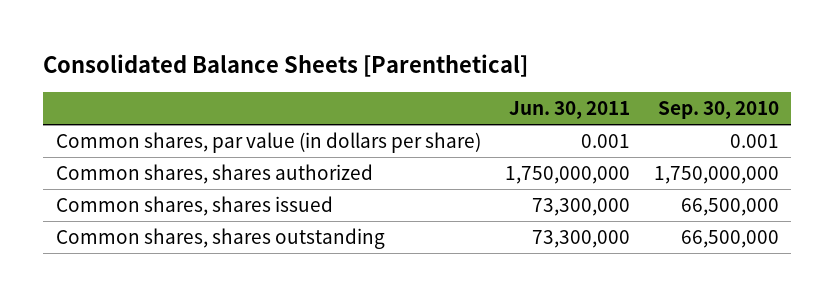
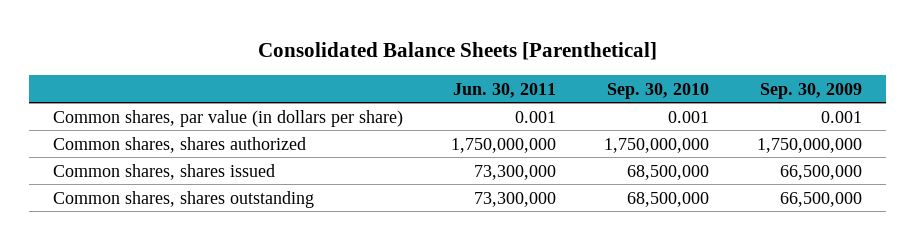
- | Jun. 30, 2011 | Sep. 30, 2010
+ | Jun. 30, 2011 | Sep. 30, 2010 | Sep. 30, 2009
- Common shares, shares issued | 73,300,000 | 66,500,000
- Common shares, shares outstanding | 73,300,000 | 66,500,000
+ Common shares, shares issued | 73,300,000 | 68,500,000 | 66,500,000
+ Common shares, shares outstanding | 73,300,000 | 68,500,000 | 66,500,000

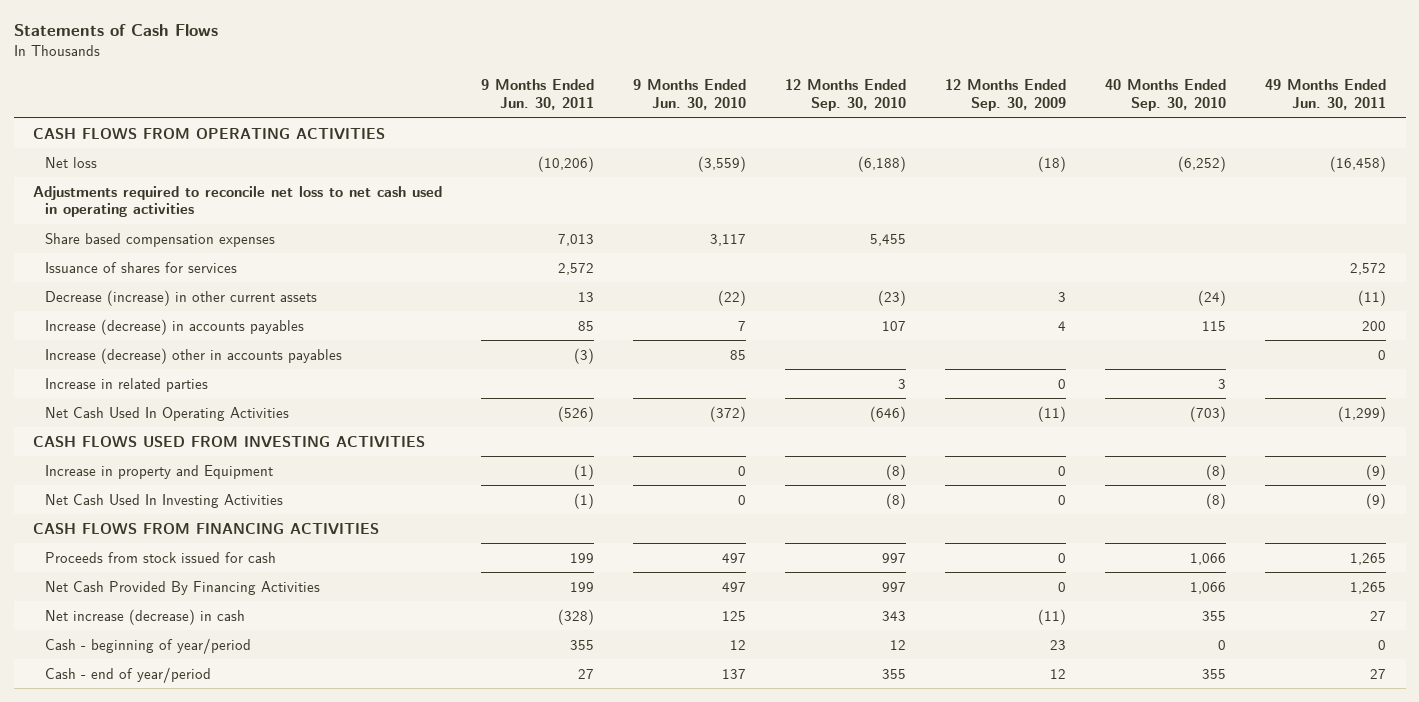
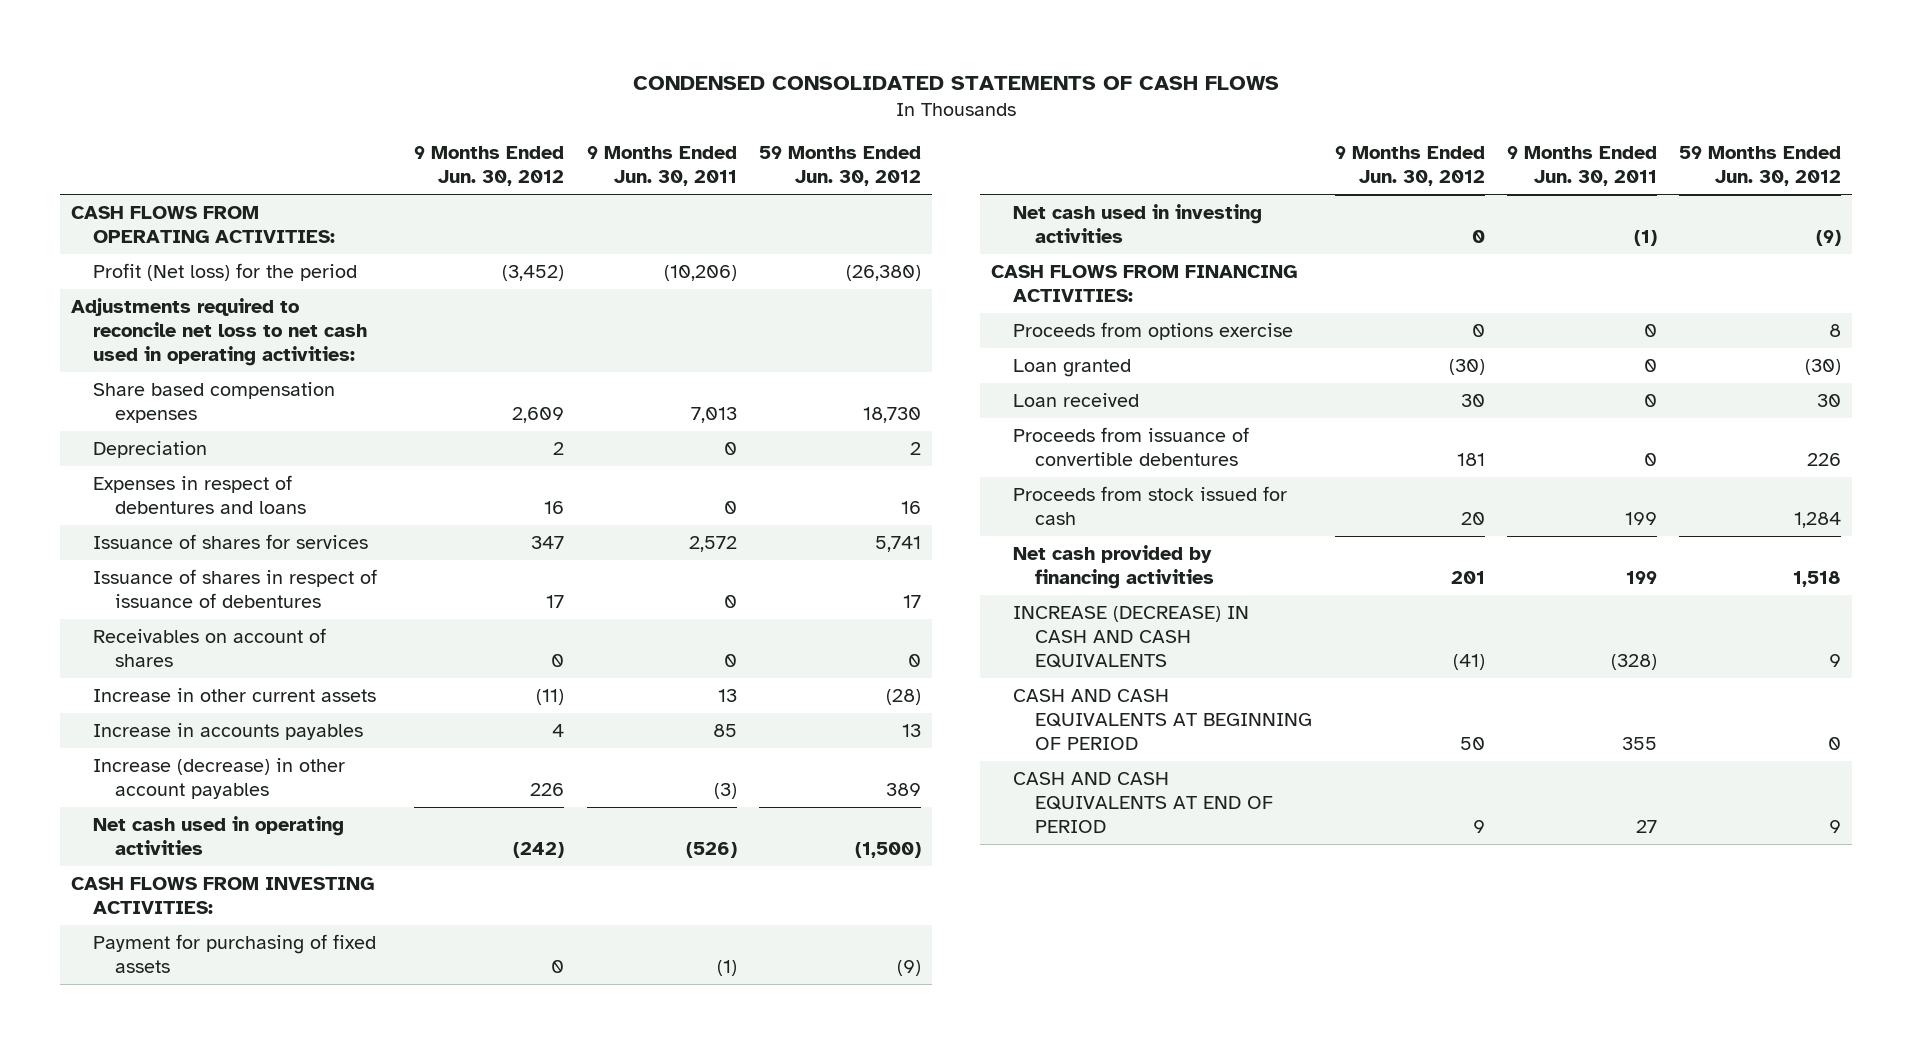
- Statements of Cash Flows
+ CONDENSED CONSOLIDATED STATEMENTS OF CASH FLOWS
- | 9 Months Ended Jun. 30, 2011 | 9 Months Ended Jun. 30, 2010 | 12 Months Ended Sep. 30, 2010 | 12 Months Ended Sep. 30, 2009 | 40 Months Ended Sep. 30, 2010 | 49 Months Ended Jun. 30, 2011
+ | 9 Months Ended Jun. 30, 2012 | 9 Months Ended Jun. 30, 2011 | 59 Months Ended Jun. 30, 2012
- CASH FLOWS FROM OPERATING ACTIVITIES
- Net loss | (10,206) | (3,559) | (6,188) | (18) | (6,252) | (16,458)
- Adjustments required to reconcile net loss to net cash used in operating activities
+ CASH FLOWS FROM OPERATING ACTIVITIES:
+ Profit (Net loss) for the period | (3,452) | (10,206) | (26,380)
+ Adjustments required to reconcile net loss to net cash used in operating activities:
+ Depreciation | 2 | 0 | 2
+ Expenses in respect of debentures and loans | 16 | 0 | 16
- Decrease (increase) in other current assets | 13 | (22) | (23) | 3 | (24) | (11)
- Increase (decrease) in accounts payables | 85 | 7 | 107 | 4 | 115 | 200
- Increase (decrease) other in accounts payables | (3) | 85 | | | | 0
- Increase in related parties | | | 3 | 0 | 3 |
- Net Cash Used In Operating Activities | (526) | (372) | (646) | (11) | (703) | (1,299)
- CASH FLOWS USED FROM INVESTING ACTIVITIES
- Increase in property and Equipment | (1) | 0 | (8) | 0 | (8) | (9)
- Net Cash Used In Investing Activities | (1) | 0 | (8) | 0 | (8) | (9)
- CASH FLOWS FROM FINANCING ACTIVITIES
+ Issuance of shares in respect of issuance of debentures | 17 | 0 | 17
+ Receivables on account of shares | 0 | 0 | 0
+ Increase in other current assets | (11) | 13 | (28)
+ Increase in accounts payables | 4 | 85 | 13
+ Increase (decrease) in other account payables | 226 | (3) | 389
+ Net cash used in operating activities | (242) | (526) | (1,500)
+ CASH FLOWS FROM INVESTING ACTIVITIES:
+ Payment for purchasing of fixed assets | 0 | (1) | (9)
+ Net cash used in investing activities | 0 | (1) | (9)
+ CASH FLOWS FROM FINANCING ACTIVITIES:
+ Proceeds from options exercise | 0 | 0 | 8
+ Loan granted | (30) | 0 | (30)
+ Loan received | 30 | 0 | 30
+ Proceeds from issuance of convertible debentures | 181 | 0 | 226
- Net Cash Provided By Financing Activities | 199 | 497 | 997 | 0 | 1,066 | 1,265
- Net increase (decrease) in cash | (328) | 125 | 343 | (11) | 355 | 27
- Cash - beginning of year/period | 355 | 12 | 12 | 23 | 0 | 0
- Cash - end of year/period | 27 | 137 | 355 | 12 | 355 | 27
+ Net cash provided by financing activities | 201 | 199 | 1,518
+ INCREASE (DECREASE) IN CASH AND CASH EQUIVALENTS | (41) | (328) | 9
+ CASH AND CASH EQUIVALENTS AT BEGINNING OF PERIOD | 50 | 355 | 0
+ CASH AND CASH EQUIVALENTS AT END OF PERIOD | 9 | 27 | 9

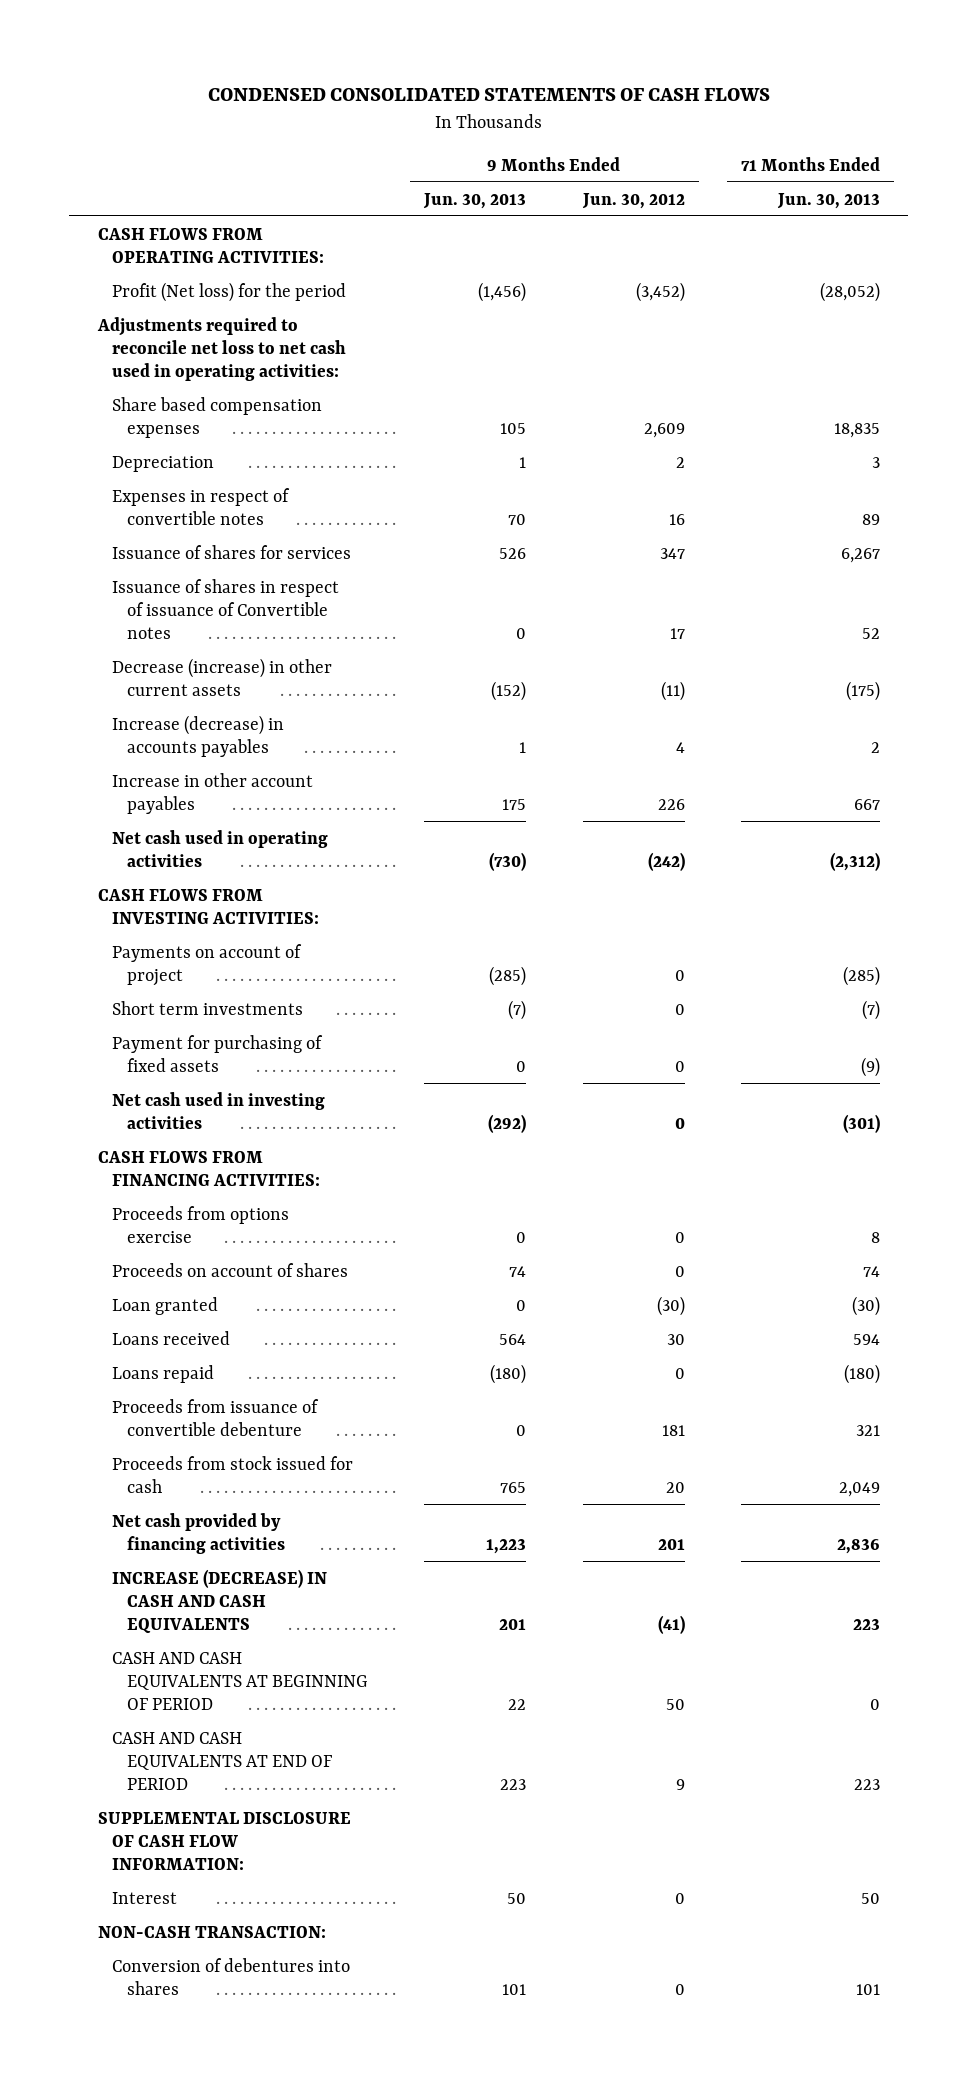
- | 9 Months Ended Jun. 30, 2012 | 9 Months Ended Jun. 30, 2011 | 59 Months Ended Jun. 30, 2012
+ | 9 Months Ended Jun. 30, 2013 | 9 Months Ended Jun. 30, 2012 | 71 Months Ended Jun. 30, 2013
- Expenses in respect of debentures and loans | 16 | 0 | 16
+ Expenses in respect of convertible notes | 70 | 16 | 89
- Issuance of shares in respect of issuance of debentures | 17 | 0 | 17
- Receivables on account of shares | 0 | 0 | 0
- Increase in other current assets | (11) | 13 | (28)
- Increase in accounts payables | 4 | 85 | 13
- Increase (decrease) in other account payables | 226 | (3) | 389
+ Issuance of shares in respect of issuance of Convertible notes | 0 | 17 | 52
+ Decrease (increase) in other current assets | (152) | (11) | (175)
+ Increase (decrease) in accounts payables | 1 | 4 | 2
+ Increase in other account payables | 175 | 226 | 667
+ Payments on account of project | (285) | 0 | (285)
+ Short term investments | (7) | 0 | (7)
+ Proceeds on account of shares | 74 | 0 | 74
- Loan received | 30 | 0 | 30
- Proceeds from issuance of convertible debentures | 181 | 0 | 226
+ Loans received | 564 | 30 | 594
+ Loans repaid | (180) | 0 | (180)
+ Proceeds from issuance of convertible debenture | 0 | 181 | 321
+ SUPPLEMENTAL DISCLOSURE OF CASH FLOW INFORMATION:
+ Interest | 50 | 0 | 50
+ NON-CASH TRANSACTION:
+ Conversion of debentures into shares | 101 | 0 | 101

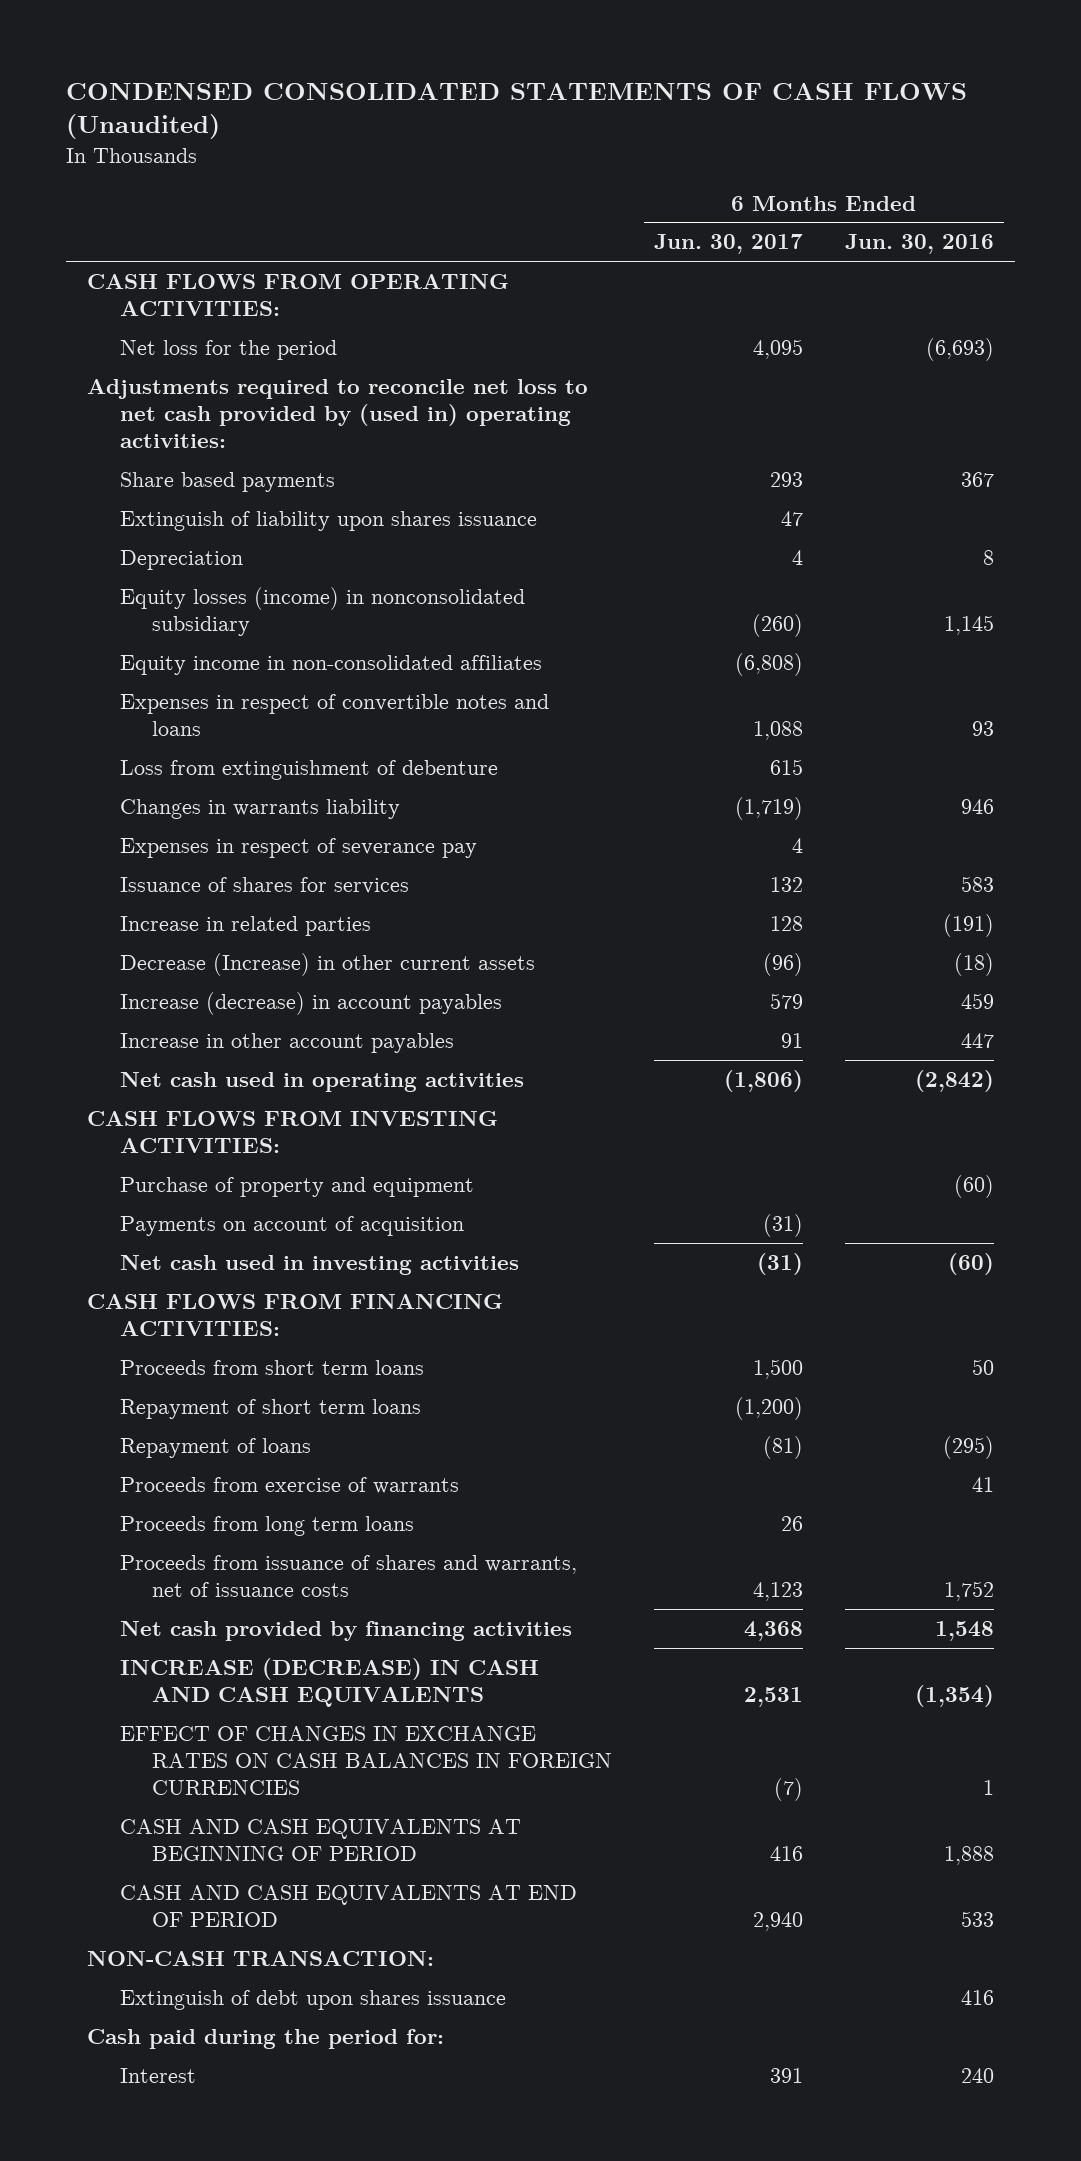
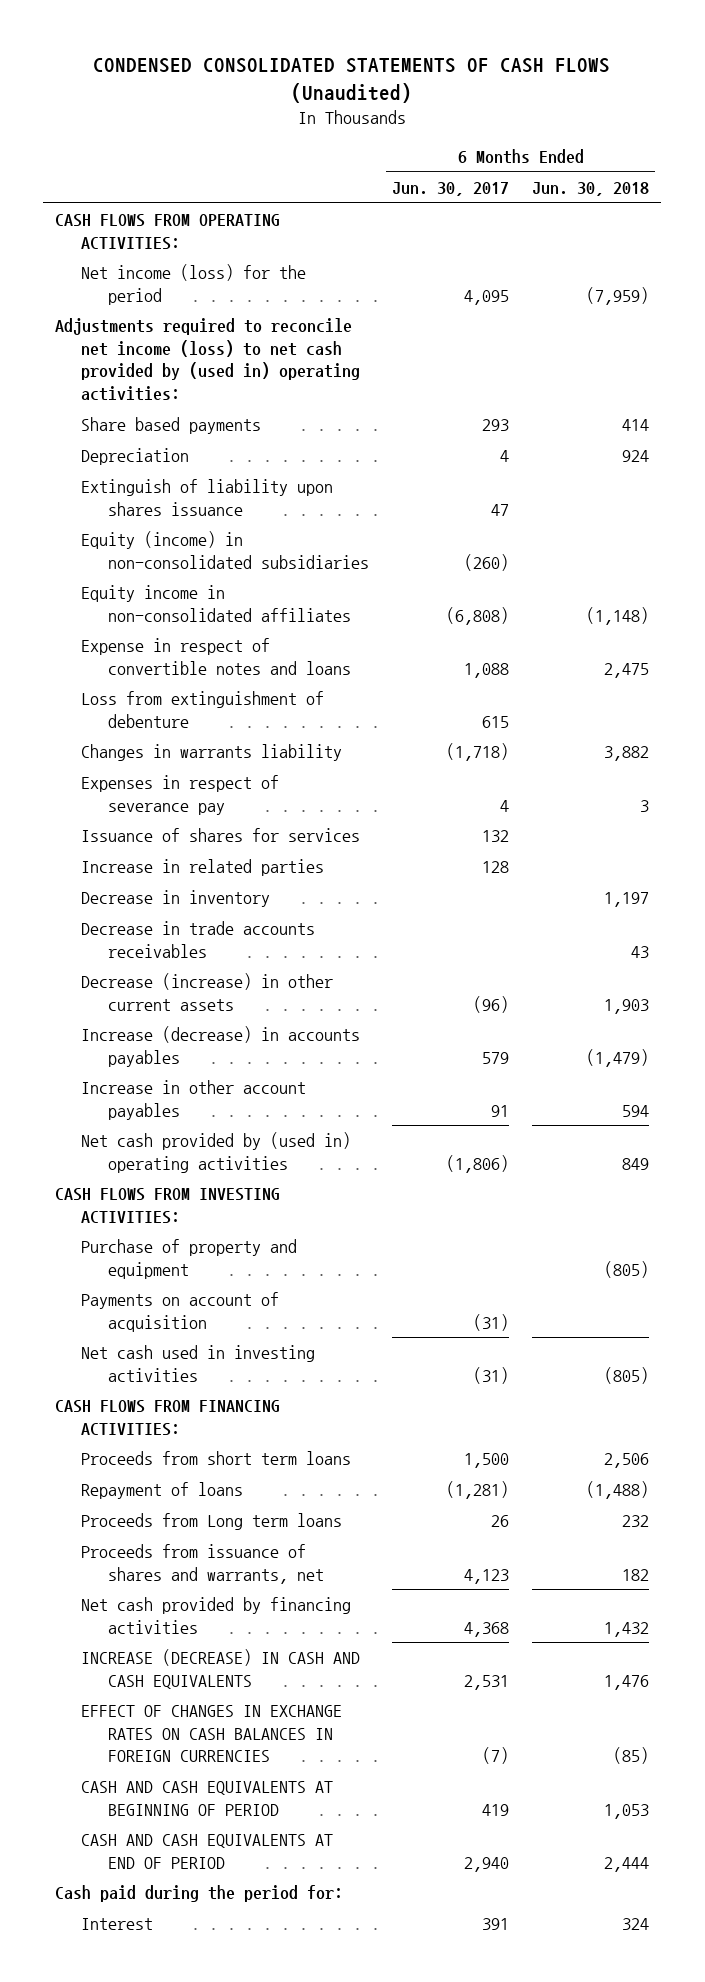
- | 6 Months Ended Jun. 30, 2017 | 6 Months Ended Jun. 30, 2016
+ | 6 Months Ended Jun. 30, 2017 | 6 Months Ended Jun. 30, 2018
- Net loss for the period | 4,095 | (6,693)
- Adjustments required to reconcile net loss to net cash provided by (used in) operating activities:
+ Net income (loss) for the period | 4,095 | (7,959)
+ Adjustments required to reconcile net income (loss) to net cash provided by (used in) operating activities:
- Equity losses (income) in nonconsolidated subsidiary | (260) | 1,145
moved down: Extinguish of liability upon shares issuance | 47 |
+ Equity (income) in non-consolidated subsidiaries | (260) |
- Expenses in respect of convertible notes and loans | 1,088 | 93
+ Expense in respect of convertible notes and loans | 1,088 | 2,475
- Changes in warrants liability | (1,719) | 946
+ Changes in warrants liability | (1,718) | 3,882
- Decrease (Increase) in other current assets | (96) | (18)
- Increase (decrease) in account payables | 579 | 459
+ Decrease in inventory | | 1,197
+ Decrease in trade accounts receivables | | 43
+ Decrease (increase) in other current assets | (96) | 1,903
+ Increase (decrease) in accounts payables | 579 | (1,479)
- Net cash used in operating activities | (1,806) | (2,842)
+ Net cash provided by (used in) operating activities | (1,806) | 849
- Repayment of short term loans | (1,200) |
- Repayment of loans | (81) | (295)
- Proceeds from exercise of warrants | | 41
- Proceeds from long term loans | 26 |
- Proceeds from issuance of shares and warrants, net of issuance costs | 4,123 | 1,752
+ Repayment of loans | (1,281) | (1,488)
+ Proceeds from Long term loans | 26 | 232
+ Proceeds from issuance of shares and warrants, net | 4,123 | 182
- CASH AND CASH EQUIVALENTS AT BEGINNING OF PERIOD | 416 | 1,888
+ CASH AND CASH EQUIVALENTS AT BEGINNING OF PERIOD | 419 | 1,053
- NON-CASH TRANSACTION:
- Extinguish of debt upon shares issuance | | 416

